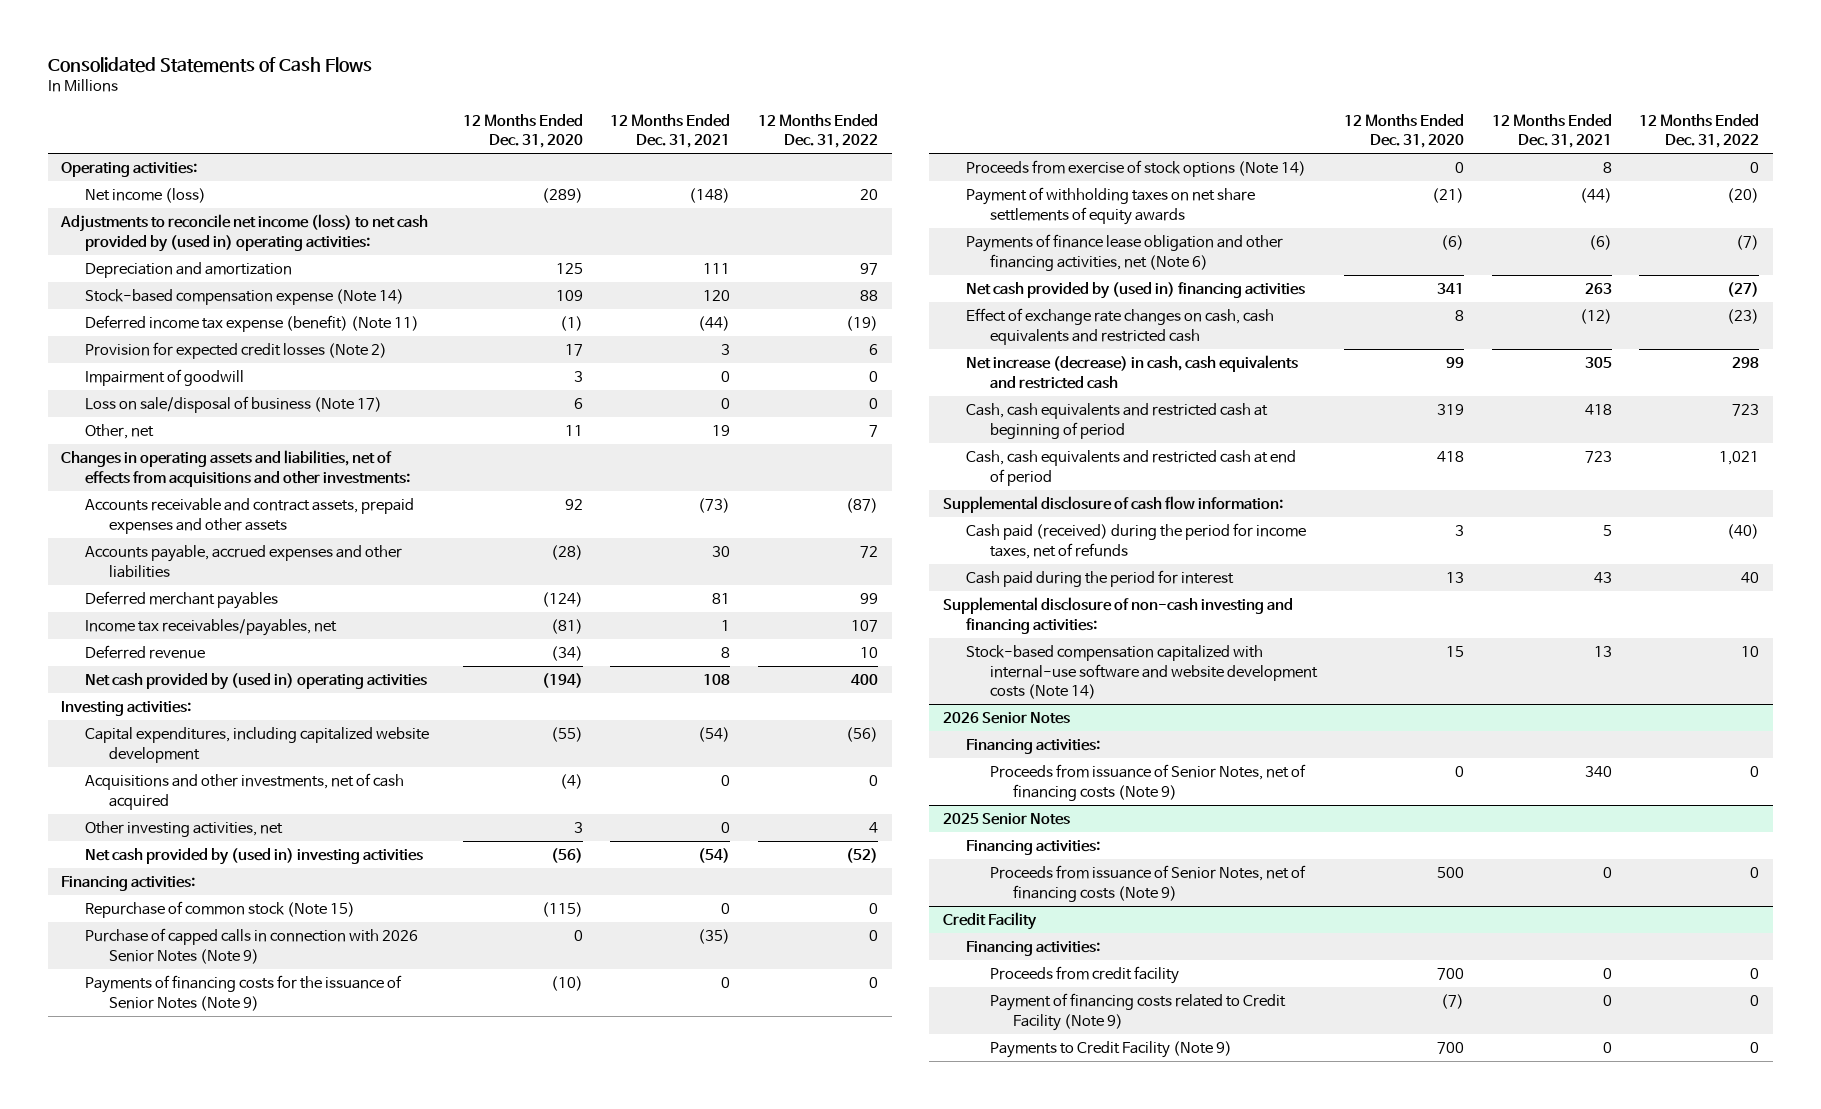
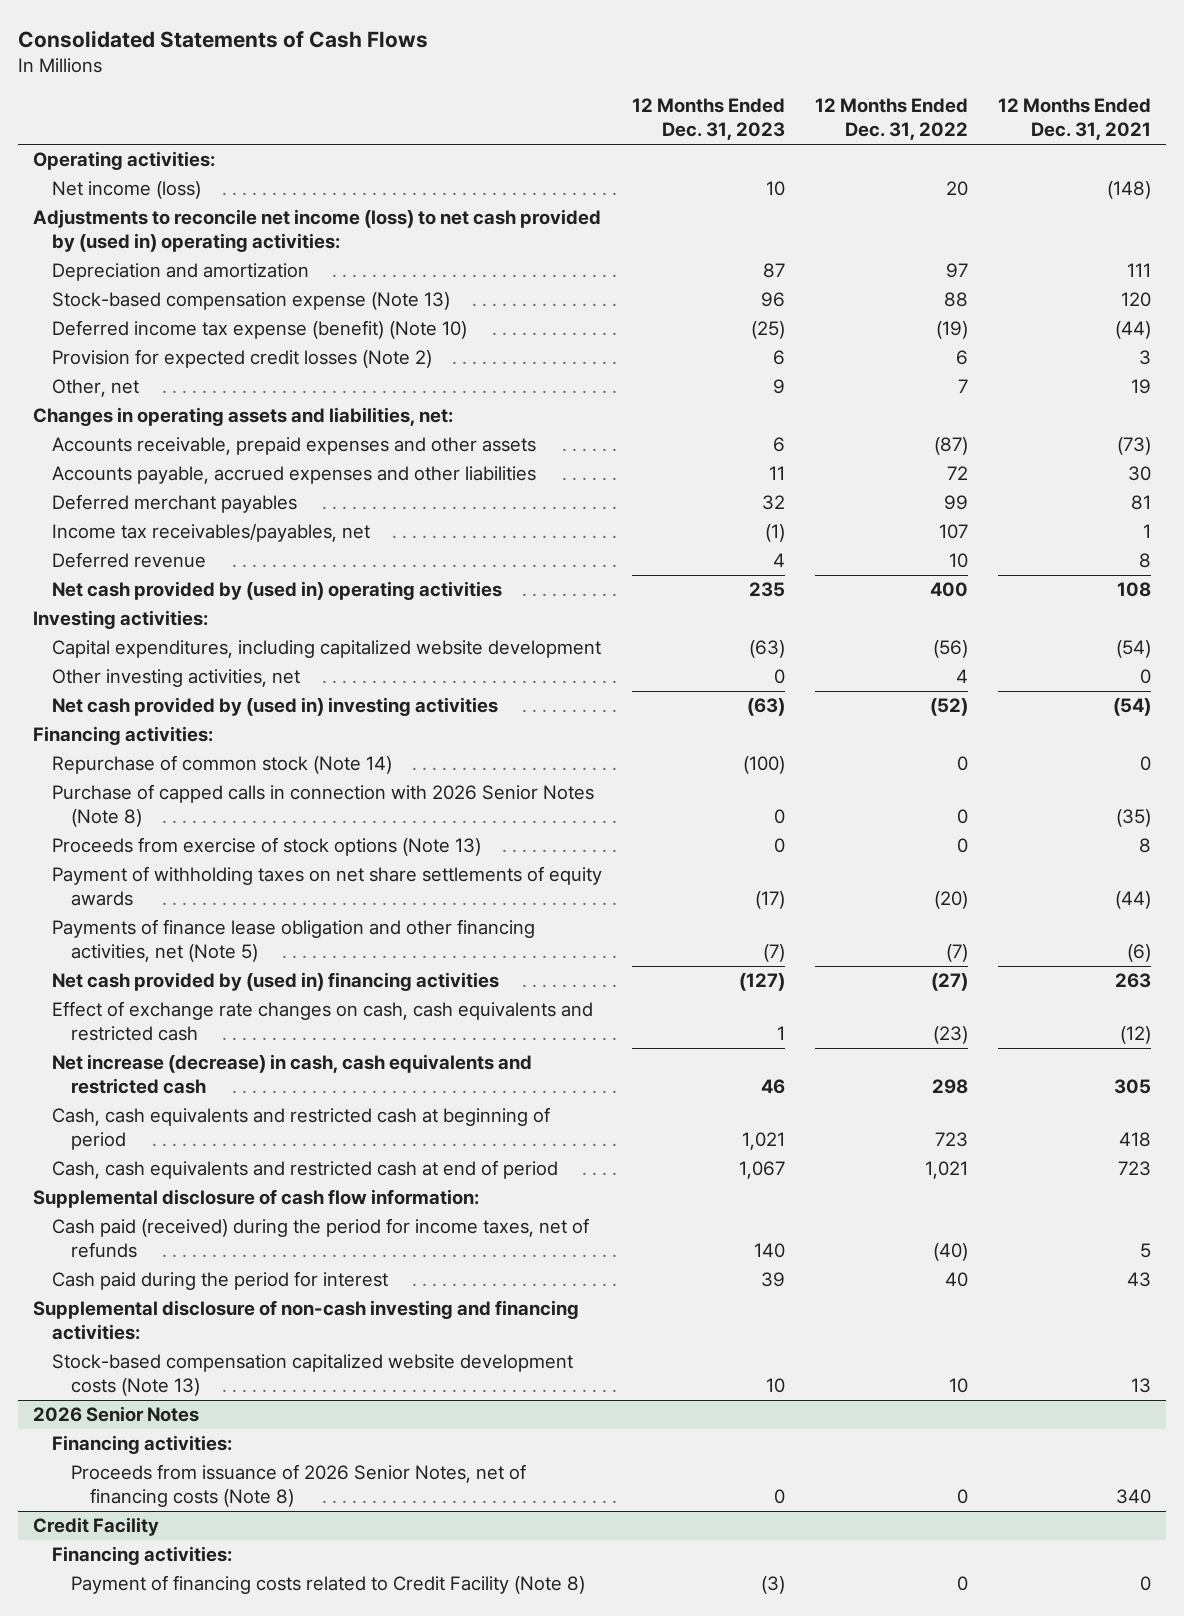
- | 12 Months Ended Dec. 31, 2020 | 12 Months Ended Dec. 31, 2021 | 12 Months Ended Dec. 31, 2022
+ | 12 Months Ended Dec. 31, 2023 | 12 Months Ended Dec. 31, 2022 | 12 Months Ended Dec. 31, 2021
- Stock-based compensation expense (Note 14) | 109 | 120 | 88
- Deferred income tax expense (benefit) (Note 11) | (1) | (44) | (19)
+ Stock-based compensation expense (Note 13) | 96 | 88 | 120
+ Deferred income tax expense (benefit) (Note 10) | (25) | (19) | (44)
- Impairment of goodwill | 3 | 0 | 0
- Loss on sale/disposal of business (Note 17) | 6 | 0 | 0
- Changes in operating assets and liabilities, net of effects from acquisitions and other investments:
- Accounts receivable and contract assets, prepaid expenses and other assets | 92 | (73) | (87)
+ Changes in operating assets and liabilities, net:
+ Accounts receivable, prepaid expenses and other assets | 6 | (87) | (73)
- Acquisitions and other investments, net of cash acquired | (4) | 0 | 0
- Repurchase of common stock (Note 15) | (115) | 0 | 0
- Purchase of capped calls in connection with 2026 Senior Notes (Note 9) | 0 | (35) | 0
- Payments of financing costs for the issuance of Senior Notes (Note 9) | (10) | 0 | 0
- Proceeds from exercise of stock options (Note 14) | 0 | 8 | 0
+ Repurchase of common stock (Note 14) | (100) | 0 | 0
+ Purchase of capped calls in connection with 2026 Senior Notes (Note 8) | 0 | 0 | (35)
+ Proceeds from exercise of stock options (Note 13) | 0 | 0 | 8
- Payments of finance lease obligation and other financing activities, net (Note 6) | (6) | (6) | (7)
+ Payments of finance lease obligation and other financing activities, net (Note 5) | (7) | (7) | (6)
- Stock-based compensation capitalized with internal-use software and website development costs (Note 14) | 15 | 13 | 10
+ Stock-based compensation capitalized website development costs (Note 13) | 10 | 10 | 13
@ 2026 Senior Notes
- Proceeds from issuance of Senior Notes, net of financing costs (Note 9) | 0 | 340 | 0
- 2025 Senior Notes
- Financing activities:
- Proceeds from issuance of Senior Notes, net of financing costs (Note 9) | 500 | 0 | 0
@ 2026 Senior Notes
+ Proceeds from issuance of 2026 Senior Notes, net of financing costs (Note 8) | 0 | 0 | 340
@ Credit Facility
- Proceeds from credit facility | 700 | 0 | 0
- Payment of financing costs related to Credit Facility (Note 9) | (7) | 0 | 0
- Payments to Credit Facility (Note 9) | 700 | 0 | 0
+ Payment of financing costs related to Credit Facility (Note 8) | (3) | 0 | 0

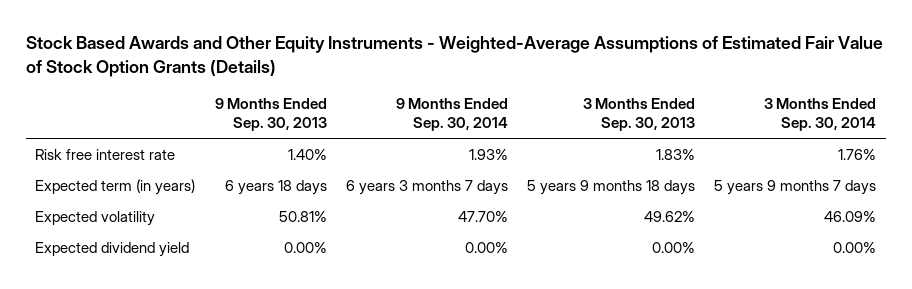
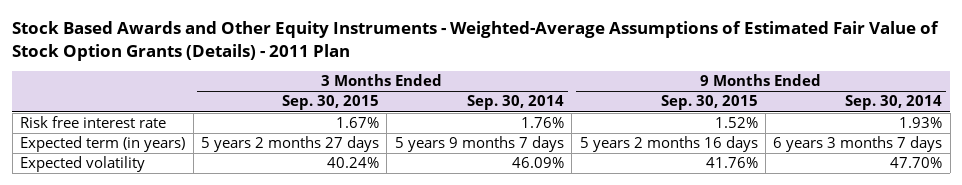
- Stock Based Awards and Other Equity Instruments - Weighted-Average Assumptions of Estimated Fair Value of Stock Option Grants (Details)
+ Stock Based Awards and Other Equity Instruments - Weighted-Average Assumptions of Estimated Fair Value of Stock Option Grants (Details) - 2011 Plan
- | 9 Months Ended Sep. 30, 2013 | 9 Months Ended Sep. 30, 2014 | 3 Months Ended Sep. 30, 2013 | 3 Months Ended Sep. 30, 2014
+ | 3 Months Ended Sep. 30, 2015 | 3 Months Ended Sep. 30, 2014 | 9 Months Ended Sep. 30, 2015 | 9 Months Ended Sep. 30, 2014
- Expected dividend yield | 0.00% | 0.00% | 0.00% | 0.00%

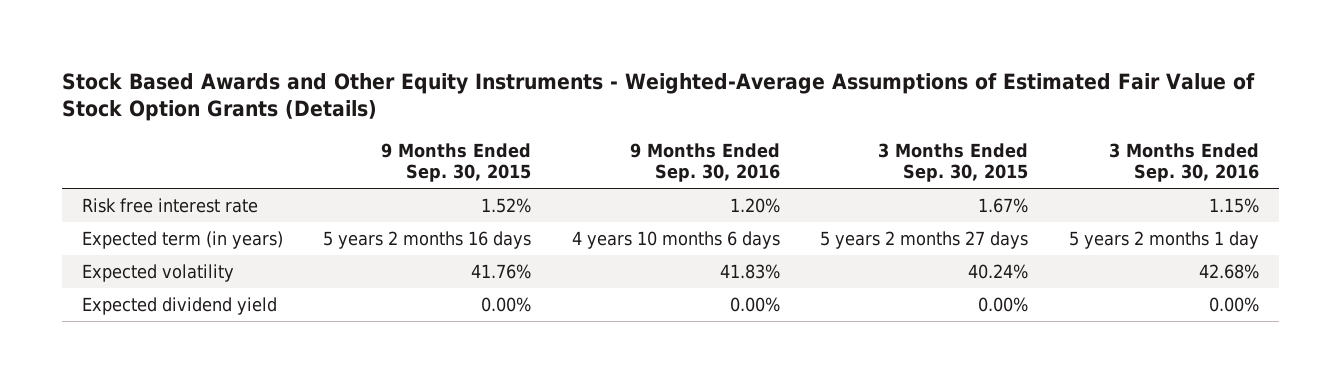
- Stock Based Awards and Other Equity Instruments - Weighted-Average Assumptions of Estimated Fair Value of Stock Option Grants (Details) - 2011 Plan
+ Stock Based Awards and Other Equity Instruments - Weighted-Average Assumptions of Estimated Fair Value of Stock Option Grants (Details)
- | 3 Months Ended Sep. 30, 2015 | 3 Months Ended Sep. 30, 2014 | 9 Months Ended Sep. 30, 2015 | 9 Months Ended Sep. 30, 2014
+ | 9 Months Ended Sep. 30, 2015 | 9 Months Ended Sep. 30, 2016 | 3 Months Ended Sep. 30, 2015 | 3 Months Ended Sep. 30, 2016
+ Expected dividend yield | 0.00% | 0.00% | 0.00% | 0.00%

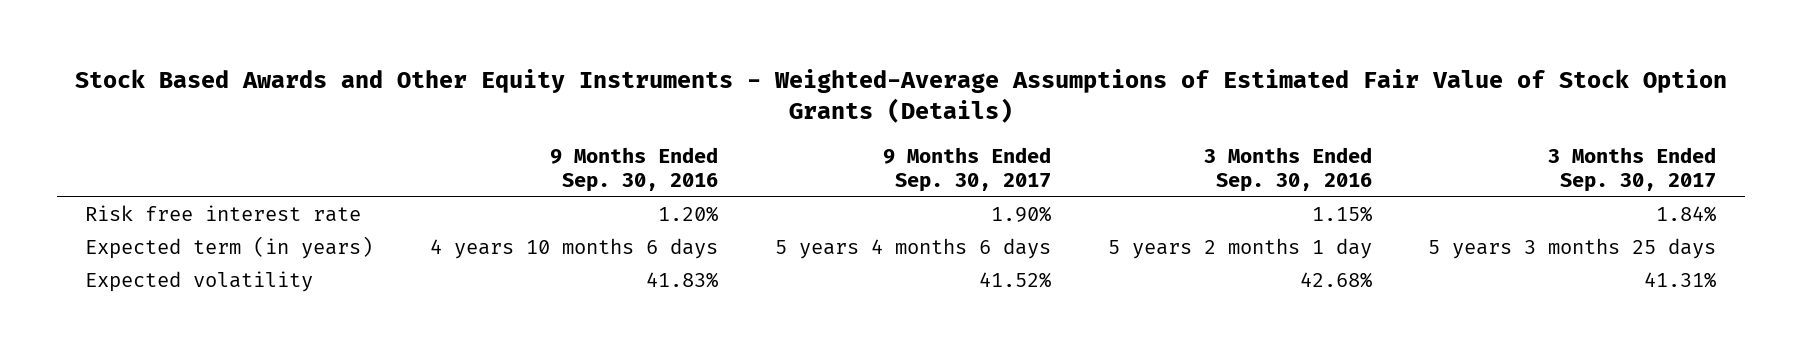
- | 9 Months Ended Sep. 30, 2015 | 9 Months Ended Sep. 30, 2016 | 3 Months Ended Sep. 30, 2015 | 3 Months Ended Sep. 30, 2016
+ | 9 Months Ended Sep. 30, 2016 | 9 Months Ended Sep. 30, 2017 | 3 Months Ended Sep. 30, 2016 | 3 Months Ended Sep. 30, 2017
- Expected dividend yield | 0.00% | 0.00% | 0.00% | 0.00%

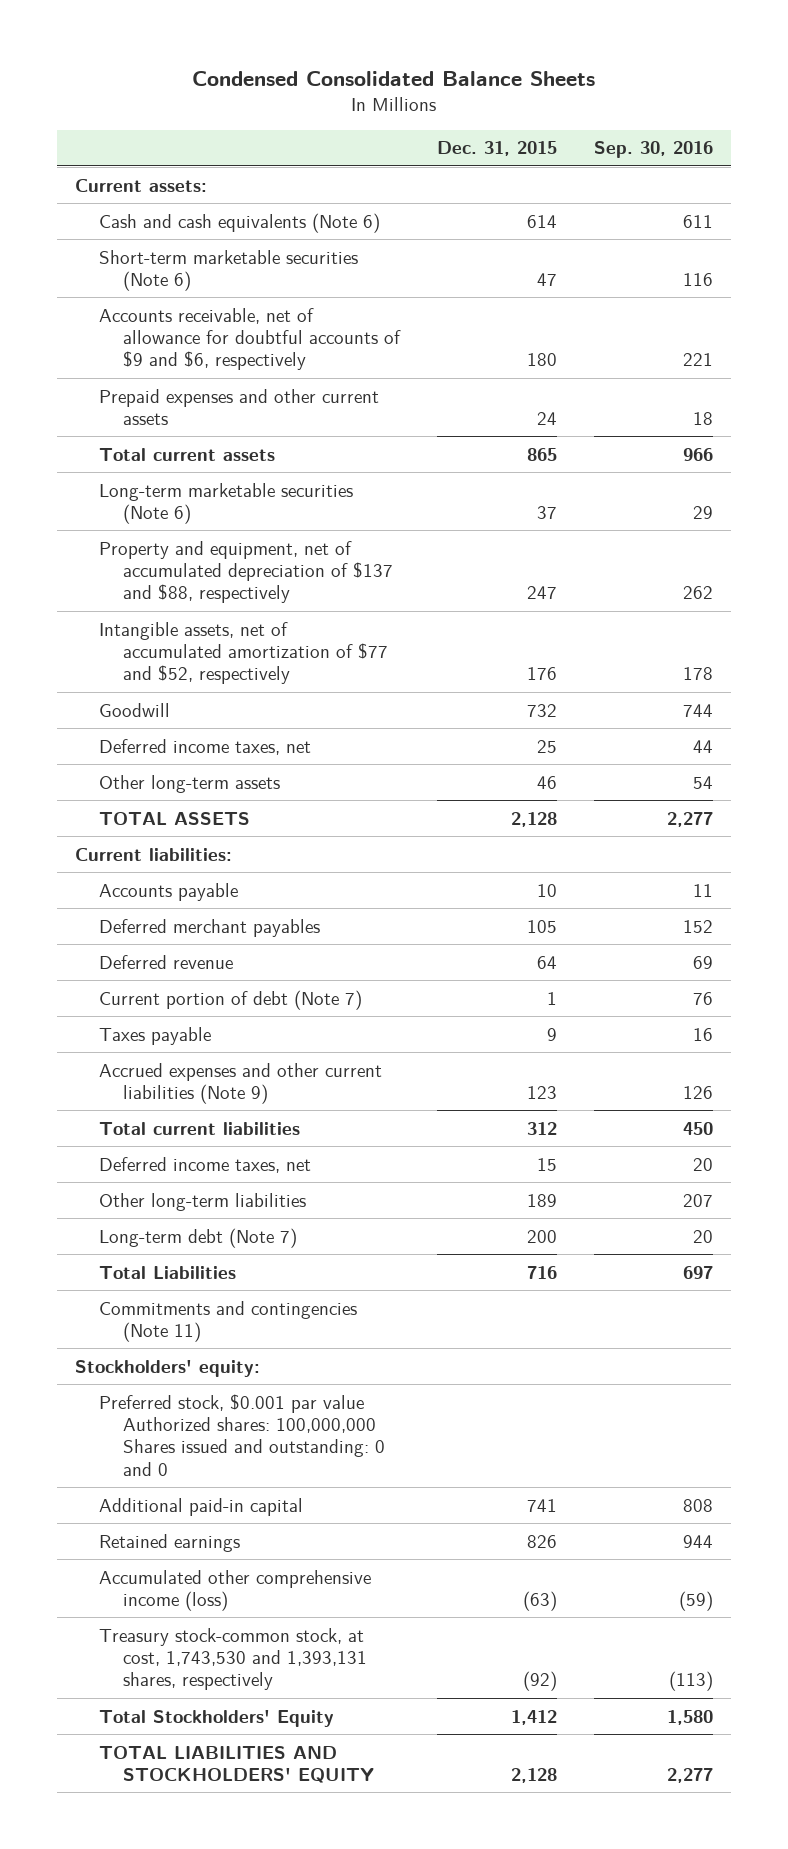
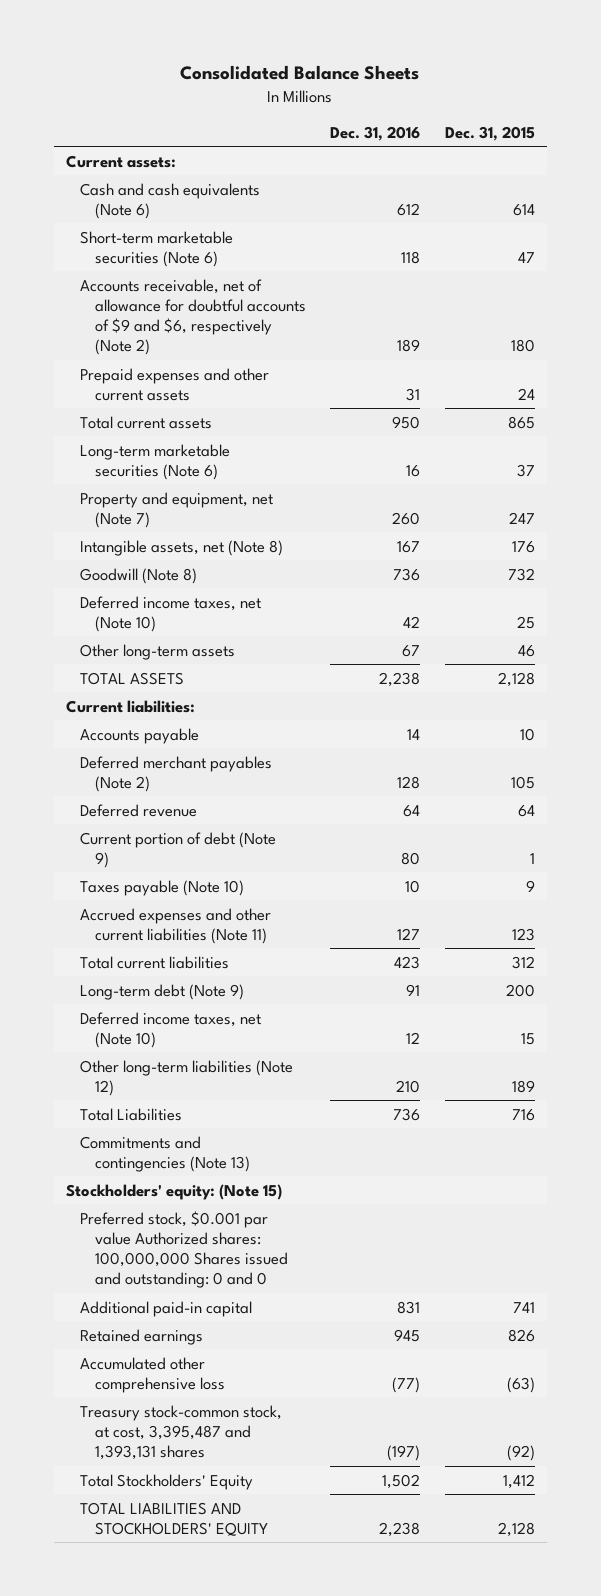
- Condensed Consolidated Balance Sheets
+ Consolidated Balance Sheets
- | Dec. 31, 2015 | Sep. 30, 2016
+ | Dec. 31, 2016 | Dec. 31, 2015
- Accounts receivable, net of allowance for doubtful accounts of $9 and $6, respectively | 180 | 221
+ Accounts receivable, net of allowance for doubtful accounts of $9 and $6, respectively (Note 2) | 189 | 180
- Property and equipment, net of accumulated depreciation of $137 and $88, respectively | 247 | 262
- Intangible assets, net of accumulated amortization of $77 and $52, respectively | 176 | 178
- Goodwill | 732 | 744
- Deferred income taxes, net | 25 | 44
+ Property and equipment, net (Note 7) | 260 | 247
+ Intangible assets, net (Note 8) | 167 | 176
+ Goodwill (Note 8) | 736 | 732
+ Deferred income taxes, net (Note 10) | 42 | 25
- Deferred merchant payables | 105 | 152
+ Deferred merchant payables (Note 2) | 128 | 105
- Current portion of debt (Note 7) | 1 | 76
- Taxes payable | 9 | 16
- Accrued expenses and other current liabilities (Note 9) | 123 | 126
+ Current portion of debt (Note 9) | 80 | 1
+ Taxes payable (Note 10) | 10 | 9
+ Accrued expenses and other current liabilities (Note 11) | 127 | 123
- Deferred income taxes, net | 15 | 20
- Other long-term liabilities | 189 | 207
- Long-term debt (Note 7) | 200 | 20
+ Long-term debt (Note 9) | 91 | 200
+ Deferred income taxes, net (Note 10) | 12 | 15
+ Other long-term liabilities (Note 12) | 210 | 189
- Commitments and contingencies (Note 11)
- Stockholders' equity:
+ Commitments and contingencies (Note 13)
+ Stockholders' equity: (Note 15)
- Accumulated other comprehensive income (loss) | (63) | (59)
- Treasury stock-common stock, at cost, 1,743,530 and 1,393,131 shares, respectively | (92) | (113)
+ Accumulated other comprehensive loss | (77) | (63)
+ Treasury stock-common stock, at cost, 3,395,487 and 1,393,131 shares | (197) | (92)

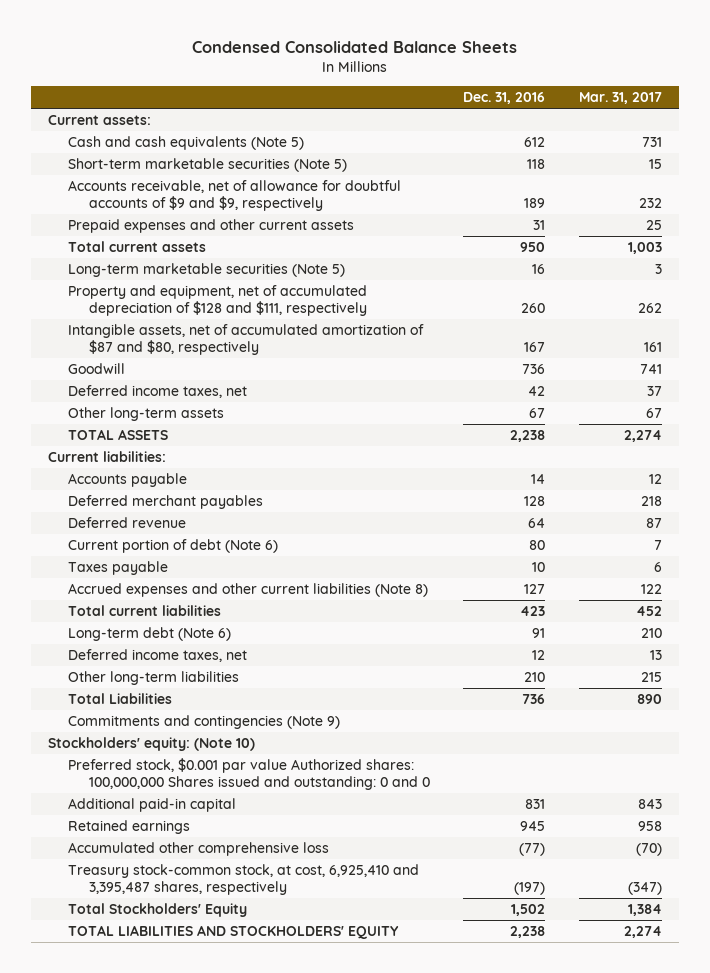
- Consolidated Balance Sheets
+ Condensed Consolidated Balance Sheets
- | Dec. 31, 2016 | Dec. 31, 2015
+ | Dec. 31, 2016 | Mar. 31, 2017
- Cash and cash equivalents (Note 6) | 612 | 614
- Short-term marketable securities (Note 6) | 118 | 47
- Accounts receivable, net of allowance for doubtful accounts of $9 and $6, respectively (Note 2) | 189 | 180
+ Cash and cash equivalents (Note 5) | 612 | 731
+ Short-term marketable securities (Note 5) | 118 | 15
+ Accounts receivable, net of allowance for doubtful accounts of $9 and $9, respectively | 189 | 232
- Long-term marketable securities (Note 6) | 16 | 37
- Property and equipment, net (Note 7) | 260 | 247
- Intangible assets, net (Note 8) | 167 | 176
- Goodwill (Note 8) | 736 | 732
- Deferred income taxes, net (Note 10) | 42 | 25
+ Long-term marketable securities (Note 5) | 16 | 3
+ Property and equipment, net of accumulated depreciation of $128 and $111, respectively | 260 | 262
+ Intangible assets, net of accumulated amortization of $87 and $80, respectively | 167 | 161
+ Goodwill | 736 | 741
+ Deferred income taxes, net | 42 | 37
- Deferred merchant payables (Note 2) | 128 | 105
+ Deferred merchant payables | 128 | 218
- Current portion of debt (Note 9) | 80 | 1
- Taxes payable (Note 10) | 10 | 9
- Accrued expenses and other current liabilities (Note 11) | 127 | 123
+ Current portion of debt (Note 6) | 80 | 7
+ Taxes payable | 10 | 6
+ Accrued expenses and other current liabilities (Note 8) | 127 | 122
- Long-term debt (Note 9) | 91 | 200
- Deferred income taxes, net (Note 10) | 12 | 15
- Other long-term liabilities (Note 12) | 210 | 189
+ Long-term debt (Note 6) | 91 | 210
+ Deferred income taxes, net | 12 | 13
+ Other long-term liabilities | 210 | 215
- Commitments and contingencies (Note 13)
- Stockholders' equity: (Note 15)
+ Commitments and contingencies (Note 9)
+ Stockholders' equity: (Note 10)
- Treasury stock-common stock, at cost, 3,395,487 and 1,393,131 shares | (197) | (92)
+ Treasury stock-common stock, at cost, 6,925,410 and 3,395,487 shares, respectively | (197) | (347)

